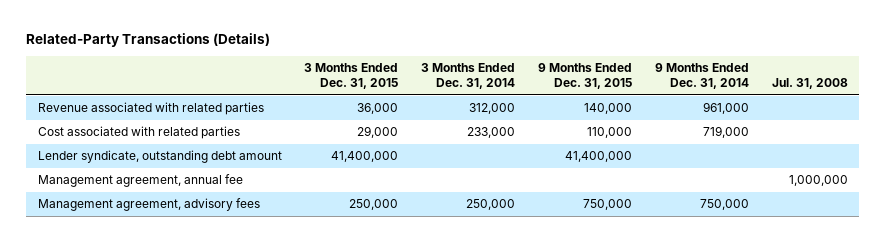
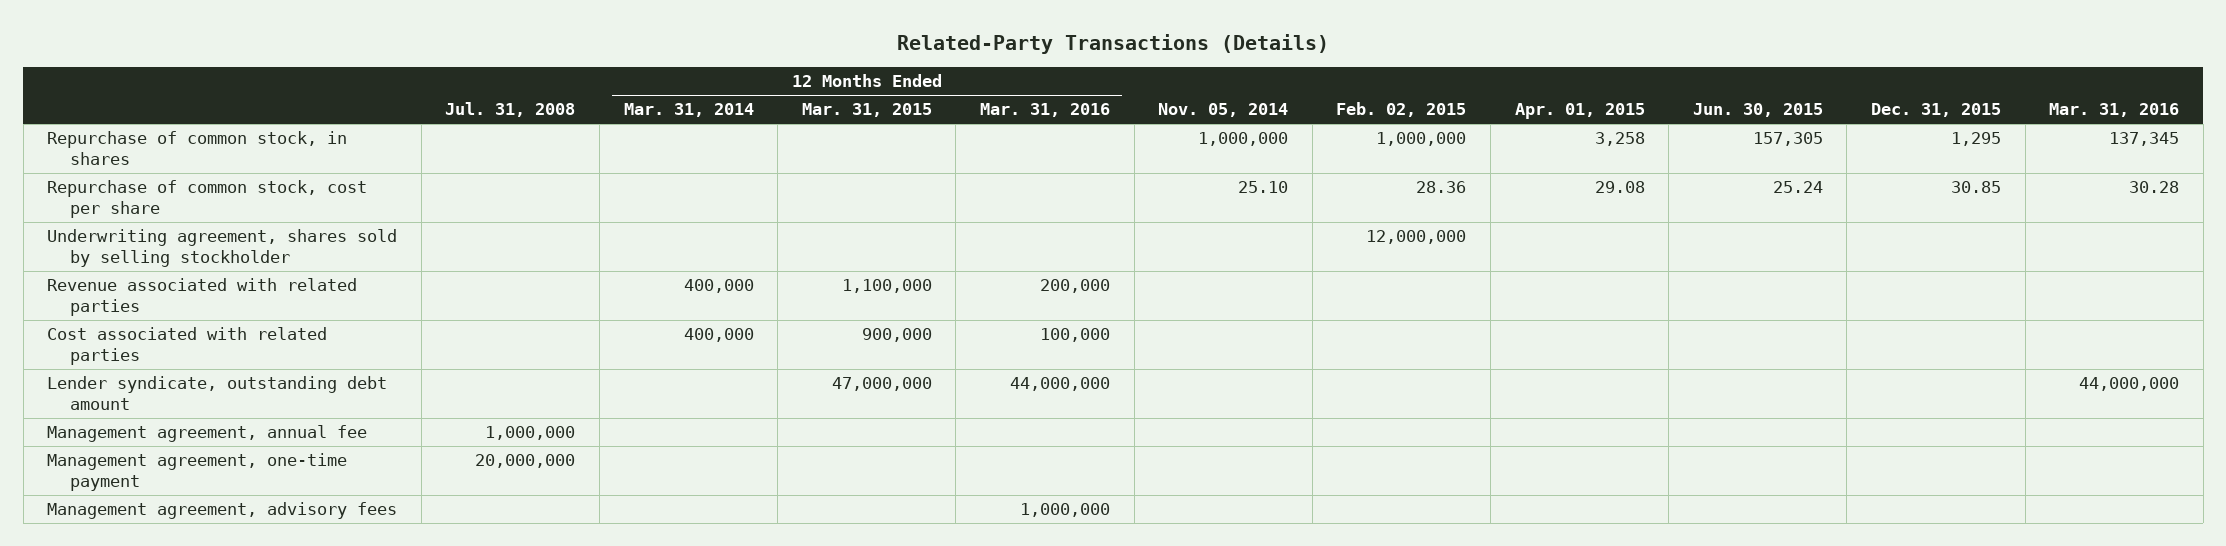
- | 3 Months Ended Dec. 31, 2015 | 3 Months Ended Dec. 31, 2014 | 9 Months Ended Dec. 31, 2015 | 9 Months Ended Dec. 31, 2014 | Jul. 31, 2008
+ | Jul. 31, 2008 | 12 Months Ended Mar. 31, 2014 | 12 Months Ended Mar. 31, 2015 | 12 Months Ended Mar. 31, 2016 | Nov. 05, 2014 | Feb. 02, 2015 | Apr. 01, 2015 | Jun. 30, 2015 | Dec. 31, 2015 | Mar. 31, 2016
+ Repurchase of common stock, in shares | | | | | 1,000,000 | 1,000,000 | 3,258 | 157,305 | 1,295 | 137,345
+ Repurchase of common stock, cost per share | | | | | 25.10 | 28.36 | 29.08 | 25.24 | 30.85 | 30.28
+ Underwriting agreement, shares sold by selling stockholder | | | | | | 12,000,000 | | | |
+ Management agreement, one-time payment | 20,000,000 | | | | | | | | |

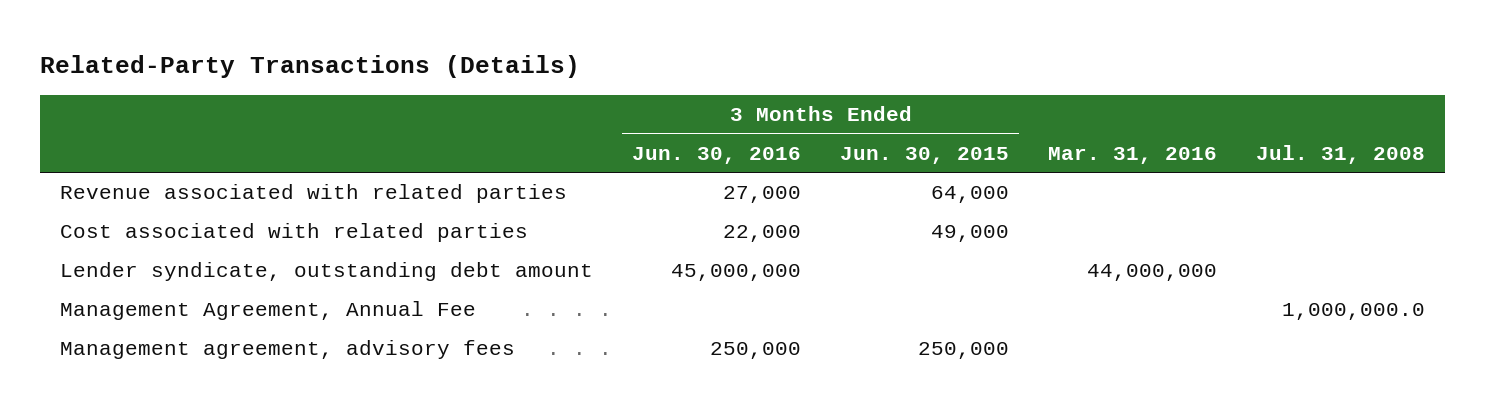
- | Jul. 31, 2008 | 12 Months Ended Mar. 31, 2014 | 12 Months Ended Mar. 31, 2015 | 12 Months Ended Mar. 31, 2016 | Nov. 05, 2014 | Feb. 02, 2015 | Apr. 01, 2015 | Jun. 30, 2015 | Dec. 31, 2015 | Mar. 31, 2016
+ | 3 Months Ended Jun. 30, 2016 | 3 Months Ended Jun. 30, 2015 | Mar. 31, 2016 | Jul. 31, 2008
- Repurchase of common stock, in shares | | | | | 1,000,000 | 1,000,000 | 3,258 | 157,305 | 1,295 | 137,345
- Repurchase of common stock, cost per share | | | | | 25.10 | 28.36 | 29.08 | 25.24 | 30.85 | 30.28
- Underwriting agreement, shares sold by selling stockholder | | | | | | 12,000,000 | | | |
- Management agreement, annual fee | 1,000,000 | | | | | | | | |
- Management agreement, one-time payment | 20,000,000 | | | | | | | | |
+ Management Agreement, Annual Fee | | | | 1,000,000.0

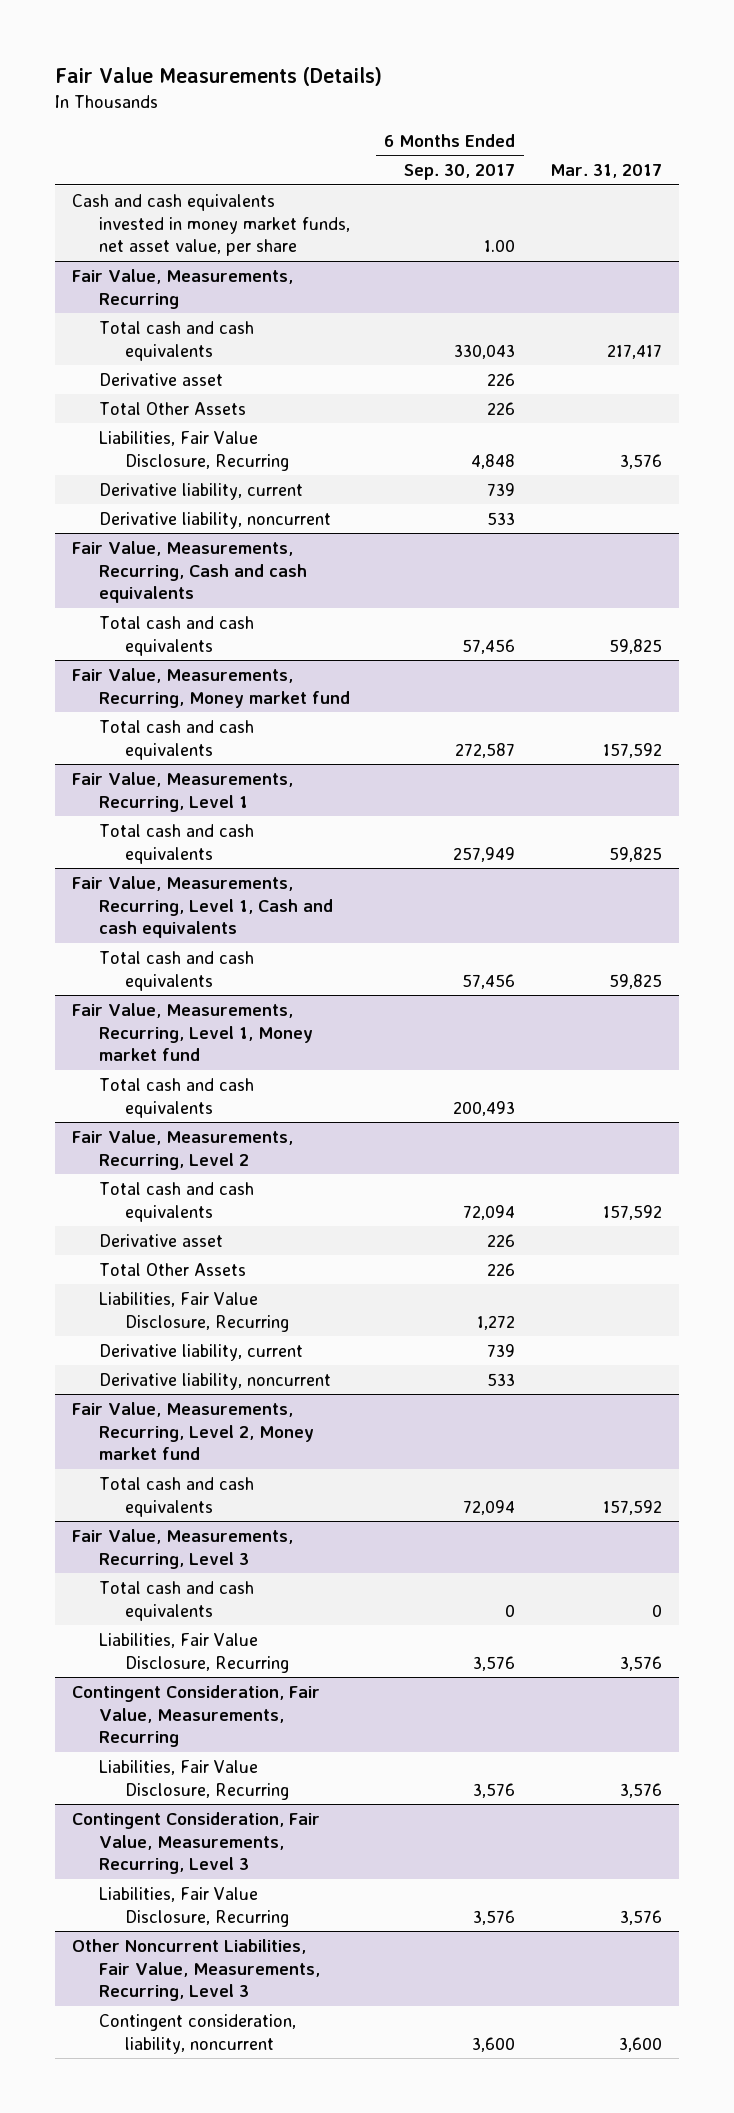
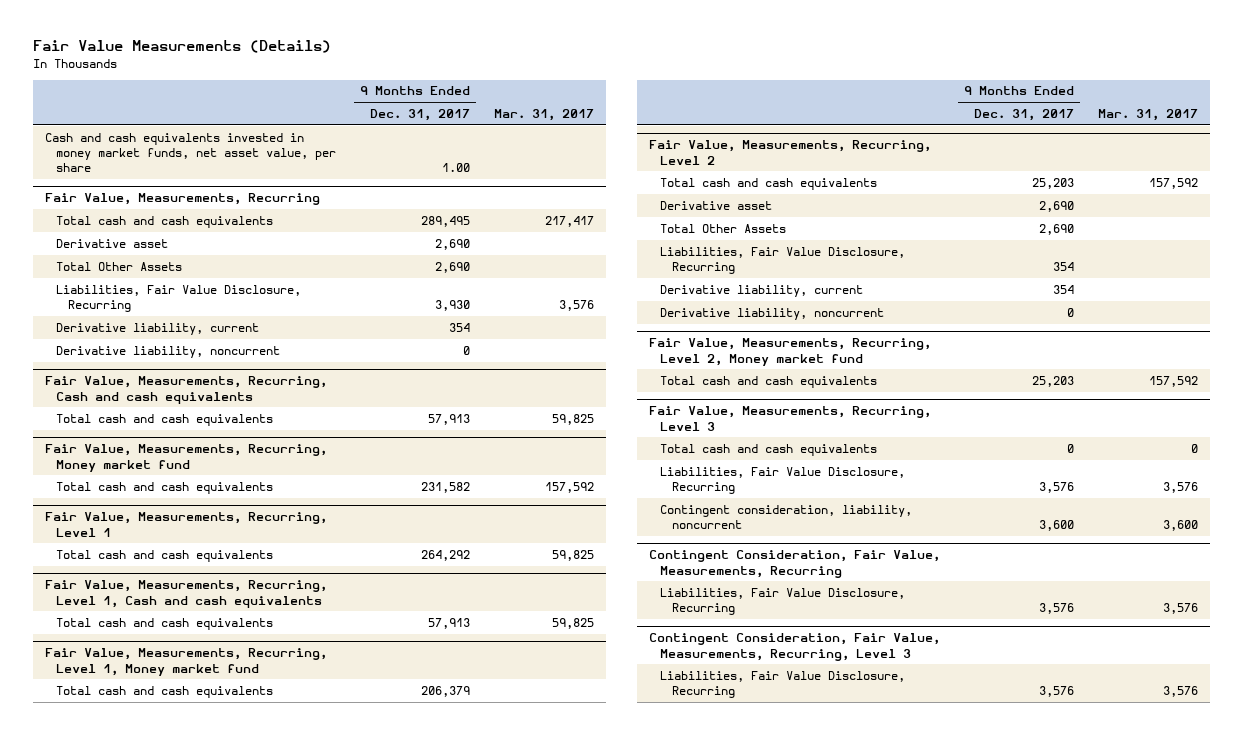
- | 6 Months Ended Sep. 30, 2017 | Mar. 31, 2017
+ | 9 Months Ended Dec. 31, 2017 | Mar. 31, 2017
@ Fair Value, Measurements, Recurring, Level 3
+ Contingent consideration, liability, noncurrent | 3,600 | 3,600
- Other Noncurrent Liabilities, Fair Value, Measurements, Recurring, Level 3
- Contingent consideration, liability, noncurrent | 3,600 | 3,600

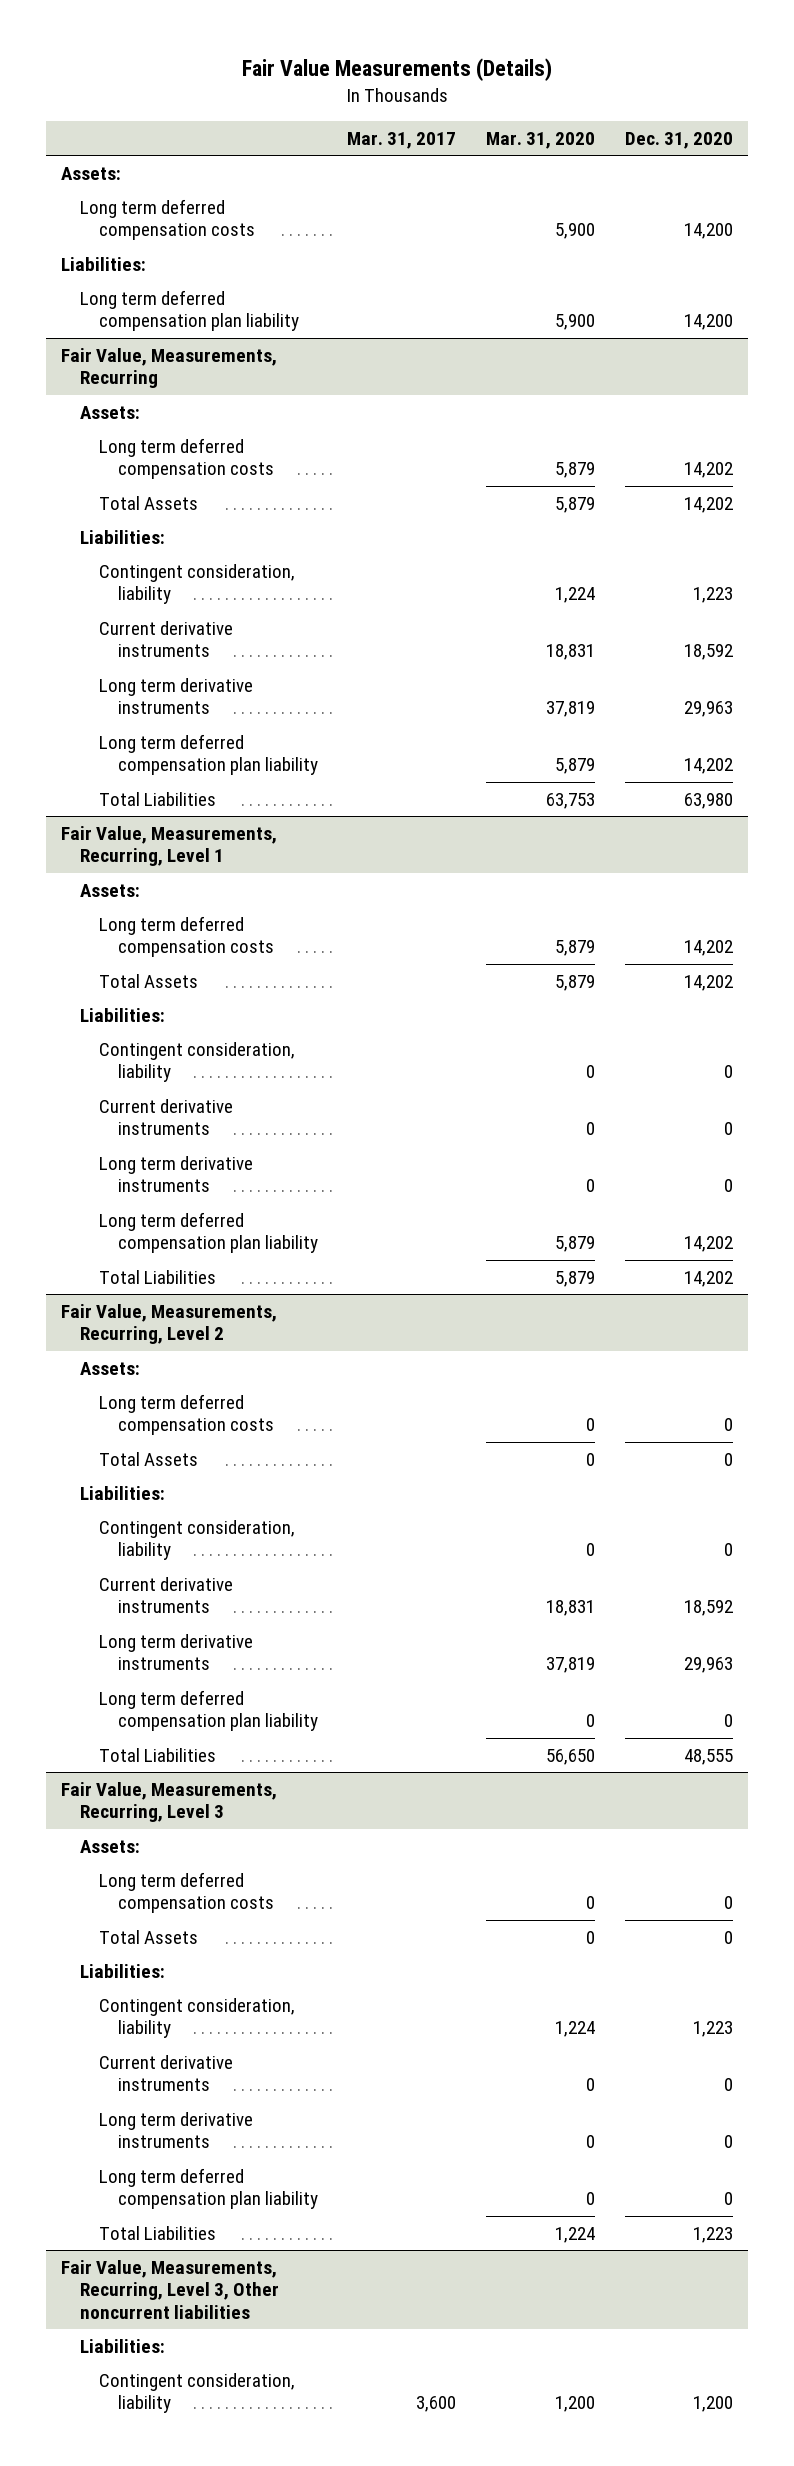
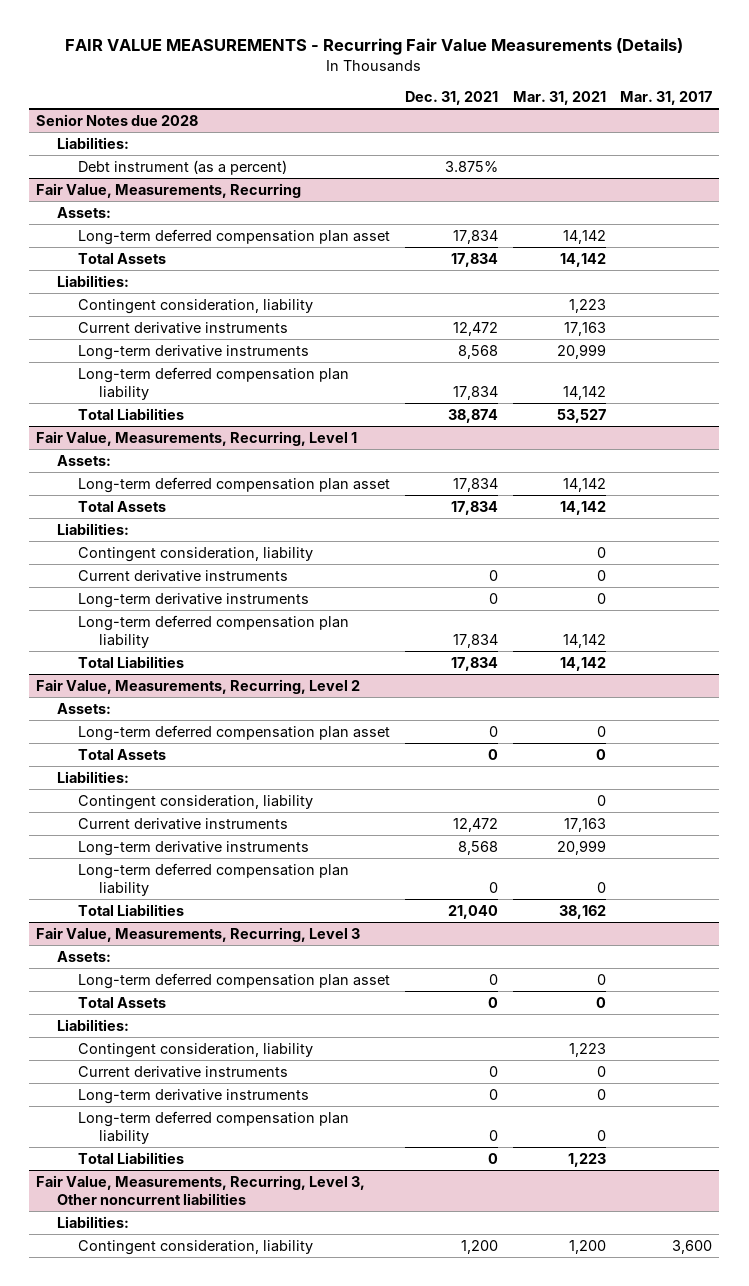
- Fair Value Measurements (Details)
+ FAIR VALUE MEASUREMENTS - Recurring Fair Value Measurements (Details)
- | Mar. 31, 2017 | Mar. 31, 2020 | Dec. 31, 2020
+ | Dec. 31, 2021 | Mar. 31, 2021 | Mar. 31, 2017
- Assets:
- Long term deferred compensation costs | | 5,900 | 14,200
- Liabilities:
- Long term deferred compensation plan liability | | 5,900 | 14,200
+ Senior Notes due 2028
+ Liabilities:
+ Debt instrument (as a percent) | 3.875% | |
@ Fair Value, Measurements, Recurring
- Long term deferred compensation costs | | 5,879 | 14,202
+ Long-term deferred compensation plan asset | 17,834 | 14,142 |
- Long term derivative instruments | | 37,819 | 29,963
- Long term deferred compensation plan liability | | 5,879 | 14,202
+ Long-term derivative instruments | 8,568 | 20,999 |
+ Long-term deferred compensation plan liability | 17,834 | 14,142 |
@ Fair Value, Measurements, Recurring, Level 1
- Long term deferred compensation costs | | 5,879 | 14,202
+ Long-term deferred compensation plan asset | 17,834 | 14,142 |
- Long term derivative instruments | | 0 | 0
- Long term deferred compensation plan liability | | 5,879 | 14,202
+ Long-term derivative instruments | 0 | 0 |
+ Long-term deferred compensation plan liability | 17,834 | 14,142 |
@ Fair Value, Measurements, Recurring, Level 2
- Long term deferred compensation costs | | 0 | 0
+ Long-term deferred compensation plan asset | 0 | 0 |
- Long term derivative instruments | | 37,819 | 29,963
- Long term deferred compensation plan liability | | 0 | 0
+ Long-term derivative instruments | 8,568 | 20,999 |
+ Long-term deferred compensation plan liability | 0 | 0 |
@ Fair Value, Measurements, Recurring, Level 3
- Long term deferred compensation costs | | 0 | 0
+ Long-term deferred compensation plan asset | 0 | 0 |
- Long term derivative instruments | | 0 | 0
- Long term deferred compensation plan liability | | 0 | 0
+ Long-term derivative instruments | 0 | 0 |
+ Long-term deferred compensation plan liability | 0 | 0 |

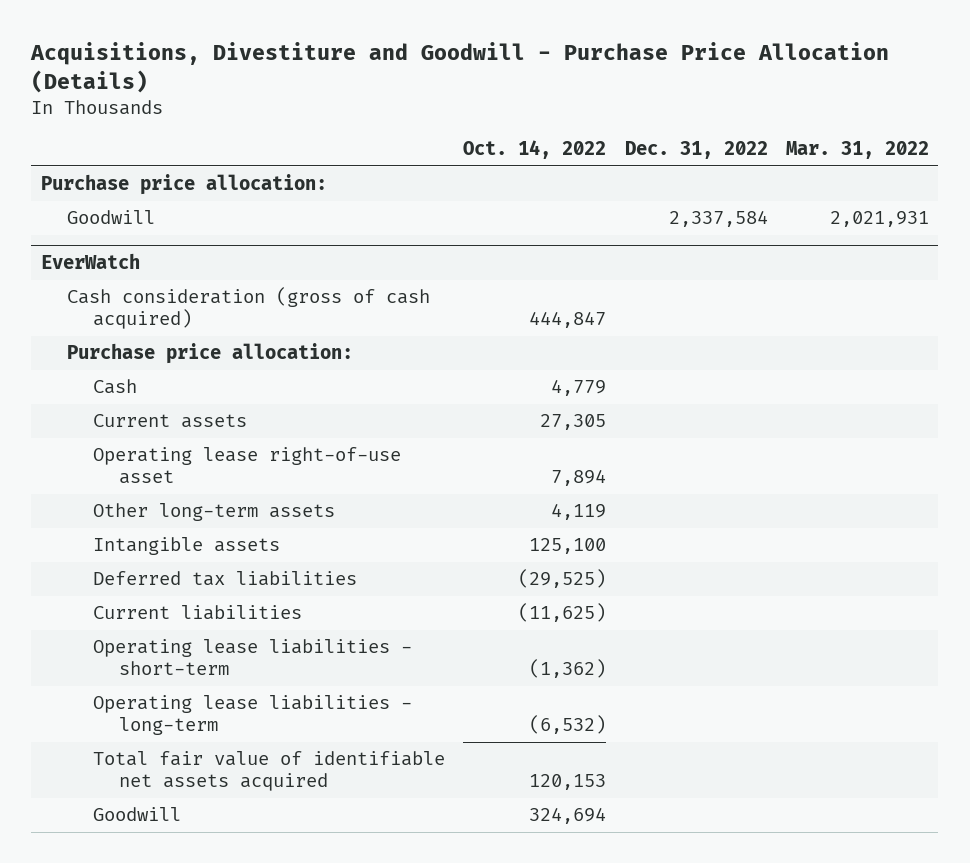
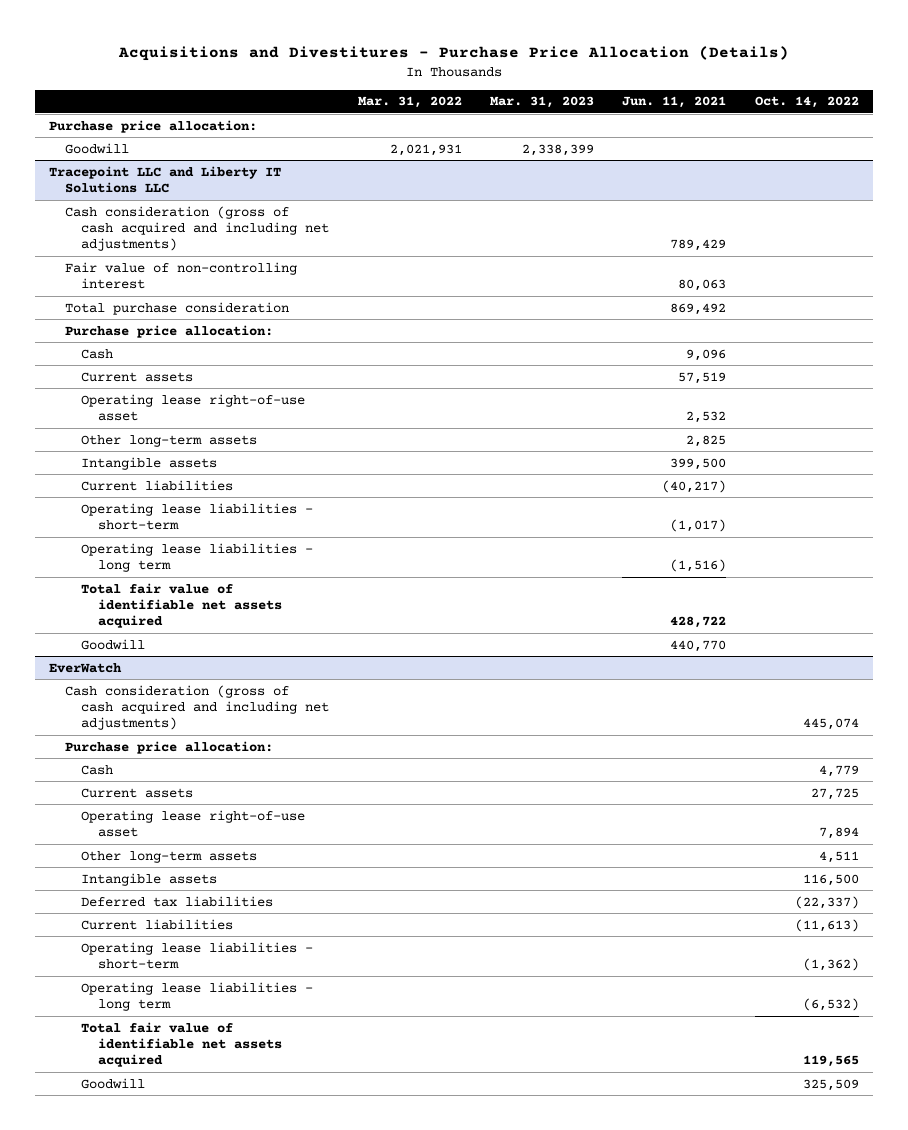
- Acquisitions, Divestiture and Goodwill - Purchase Price Allocation (Details)
+ Acquisitions and Divestitures - Purchase Price Allocation (Details)
- | Oct. 14, 2022 | Dec. 31, 2022 | Mar. 31, 2022
+ | Mar. 31, 2022 | Mar. 31, 2023 | Jun. 11, 2021 | Oct. 14, 2022
+ Tracepoint LLC and Liberty IT Solutions LLC
+ Cash consideration (gross of cash acquired and including net adjustments) | | | 789,429 |
+ Fair value of non-controlling interest | | | 80,063 |
+ Total purchase consideration | | | 869,492 |
+ Purchase price allocation:
+ Cash | | | 9,096 |
+ Current assets | | | 57,519 |
+ Operating lease right-of-use asset | | | 2,532 |
+ Other long-term assets | | | 2,825 |
+ Intangible assets | | | 399,500 |
+ Current liabilities | | | (40,217) |
+ Operating lease liabilities - short-term | | | (1,017) |
+ Operating lease liabilities - long term | | | (1,516) |
+ Total fair value of identifiable net assets acquired | | | 428,722 |
+ Goodwill | | | 440,770 |
@ EverWatch
- Cash consideration (gross of cash acquired) | 444,847 | |
+ Cash consideration (gross of cash acquired and including net adjustments) | | | | 445,074
- Current assets | 27,305 | |
+ Current assets | | | | 27,725
- Other long-term assets | 4,119 | |
- Intangible assets | 125,100 | |
- Deferred tax liabilities | (29,525) | |
- Current liabilities | (11,625) | |
+ Other long-term assets | | | | 4,511
+ Intangible assets | | | | 116,500
+ Deferred tax liabilities | | | | (22,337)
+ Current liabilities | | | | (11,613)
- Operating lease liabilities - long-term | (6,532) | |
- Total fair value of identifiable net assets acquired | 120,153 | |
- Goodwill | 324,694 | |
+ Operating lease liabilities - long term | | | | (6,532)
+ Total fair value of identifiable net assets acquired | | | | 119,565
+ Goodwill | | | | 325,509

